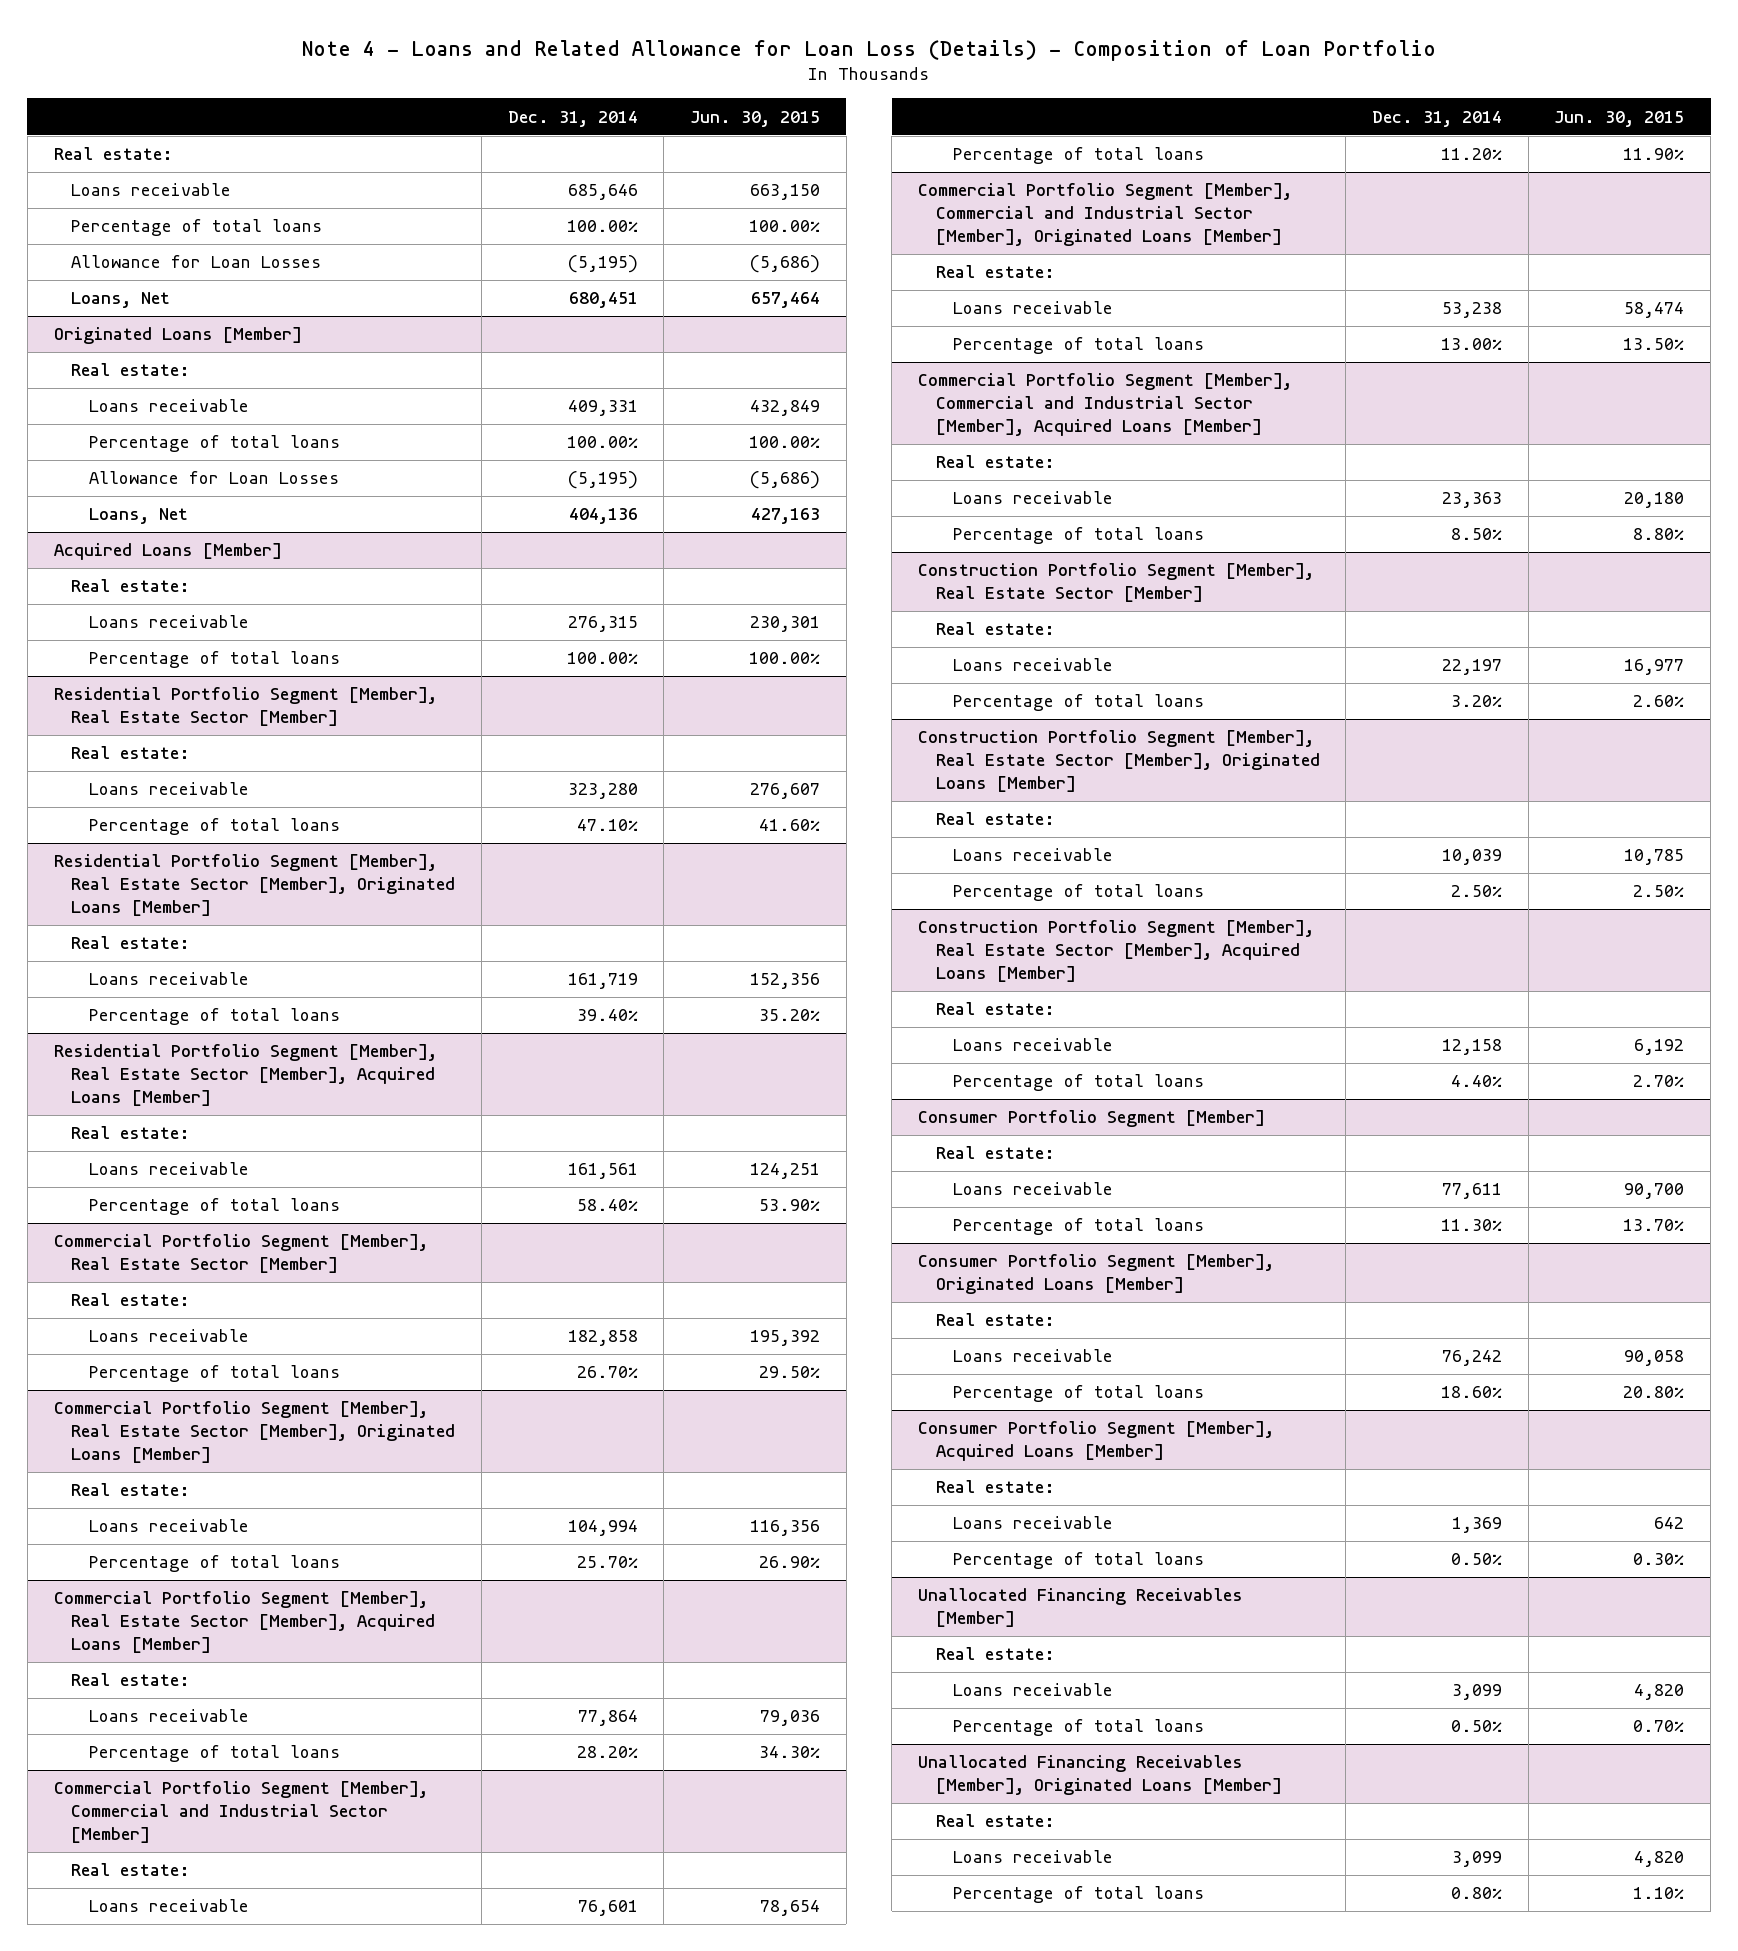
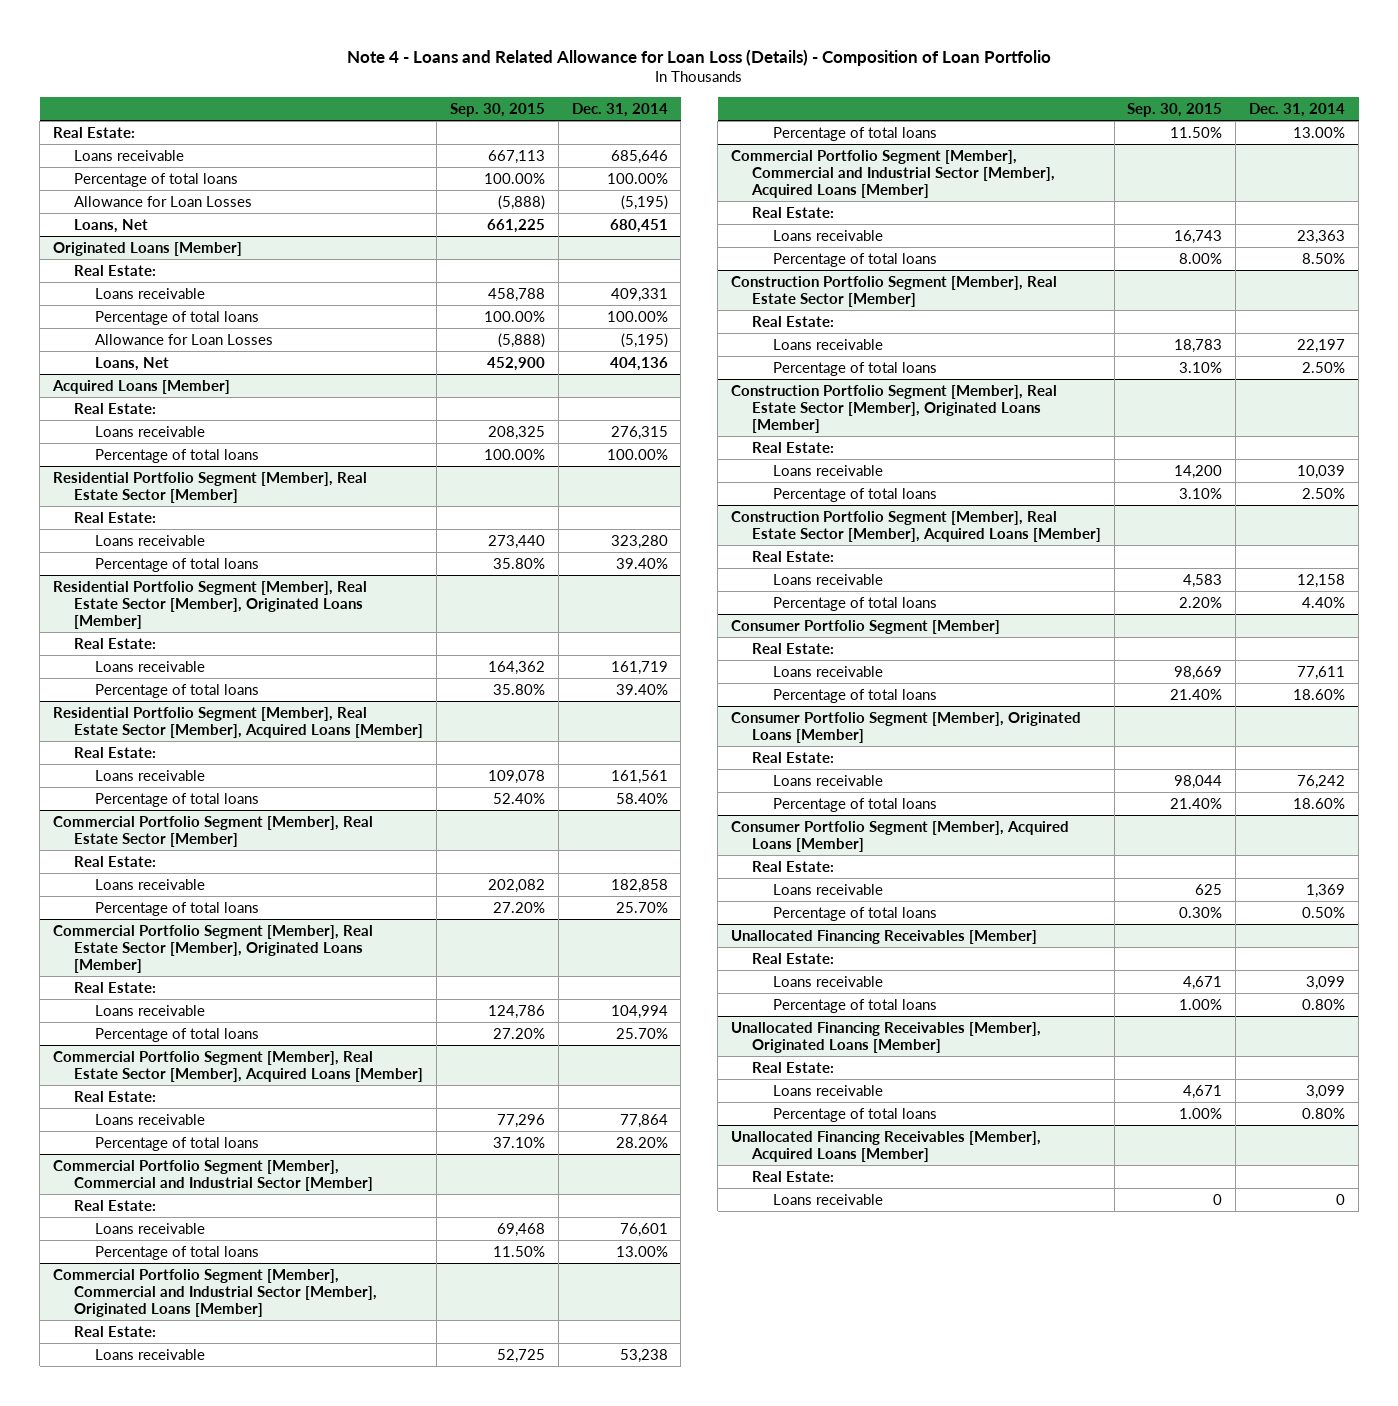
- | Dec. 31, 2014 | Jun. 30, 2015
+ | Sep. 30, 2015 | Dec. 31, 2014
- Real estate:
+ Real Estate:
@ Originated Loans [Member]
- Real estate:
+ Real Estate:
@ Acquired Loans [Member]
- Real estate:
+ Real Estate:
@ Residential Portfolio Segment [Member], Real Estate Sector [Member]
- Real estate:
+ Real Estate:
- Percentage of total loans | 47.10% | 41.60%
+ Percentage of total loans | 35.80% | 39.40%
@ Residential Portfolio Segment [Member], Real Estate Sector [Member], Originated Loans [Member]
- Real estate:
+ Real Estate:
@ Residential Portfolio Segment [Member], Real Estate Sector [Member], Acquired Loans [Member]
- Real estate:
+ Real Estate:
@ Commercial Portfolio Segment [Member], Real Estate Sector [Member]
- Real estate:
+ Real Estate:
- Percentage of total loans | 26.70% | 29.50%
+ Percentage of total loans | 27.20% | 25.70%
@ Commercial Portfolio Segment [Member], Real Estate Sector [Member], Originated Loans [Member]
- Real estate:
+ Real Estate:
@ Commercial Portfolio Segment [Member], Real Estate Sector [Member], Acquired Loans [Member]
- Real estate:
+ Real Estate:
@ Commercial Portfolio Segment [Member], Commercial and Industrial Sector [Member]
- Real estate:
+ Real Estate:
- Percentage of total loans | 11.20% | 11.90%
+ Percentage of total loans | 11.50% | 13.00%
@ Commercial Portfolio Segment [Member], Commercial and Industrial Sector [Member], Originated Loans [Member]
- Real estate:
+ Real Estate:
@ Commercial Portfolio Segment [Member], Commercial and Industrial Sector [Member], Acquired Loans [Member]
- Real estate:
+ Real Estate:
@ Construction Portfolio Segment [Member], Real Estate Sector [Member]
- Real estate:
+ Real Estate:
- Percentage of total loans | 3.20% | 2.60%
+ Percentage of total loans | 3.10% | 2.50%
@ Construction Portfolio Segment [Member], Real Estate Sector [Member], Originated Loans [Member]
- Real estate:
+ Real Estate:
@ Construction Portfolio Segment [Member], Real Estate Sector [Member], Acquired Loans [Member]
- Real estate:
+ Real Estate:
@ Consumer Portfolio Segment [Member]
- Real estate:
+ Real Estate:
- Percentage of total loans | 11.30% | 13.70%
+ Percentage of total loans | 21.40% | 18.60%
@ Consumer Portfolio Segment [Member], Originated Loans [Member]
- Real estate:
+ Real Estate:
@ Consumer Portfolio Segment [Member], Acquired Loans [Member]
- Real estate:
+ Real Estate:
@ Unallocated Financing Receivables [Member]
- Real estate:
+ Real Estate:
- Percentage of total loans | 0.50% | 0.70%
+ Percentage of total loans | 1.00% | 0.80%
@ Unallocated Financing Receivables [Member], Originated Loans [Member]
- Real estate:
+ Real Estate:
+ Unallocated Financing Receivables [Member], Acquired Loans [Member]
+ Real Estate:
+ Loans receivable | 0 | 0

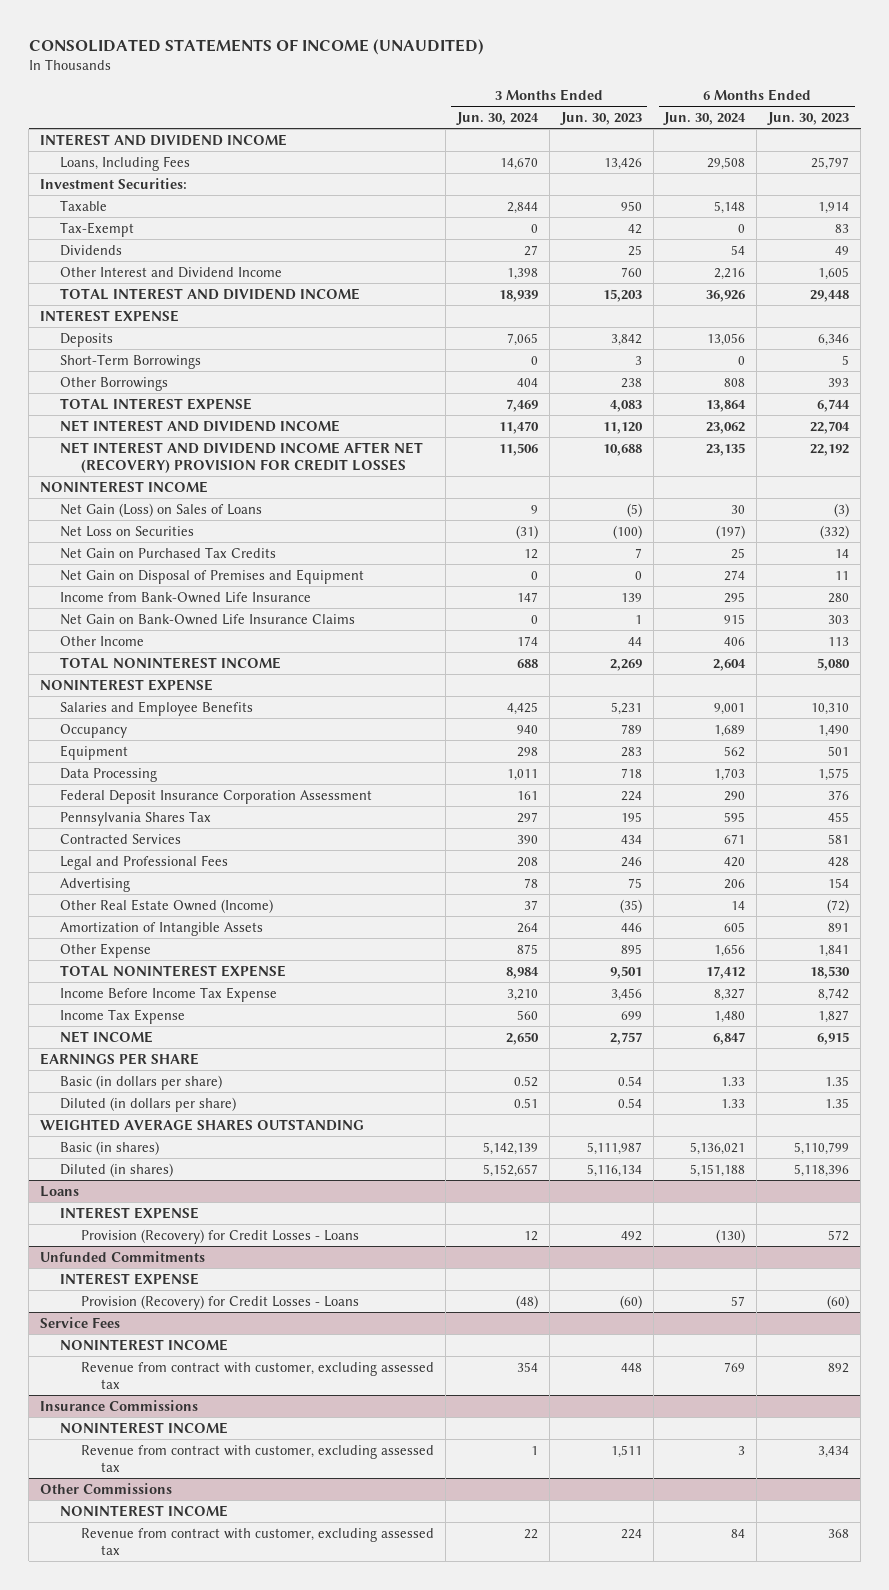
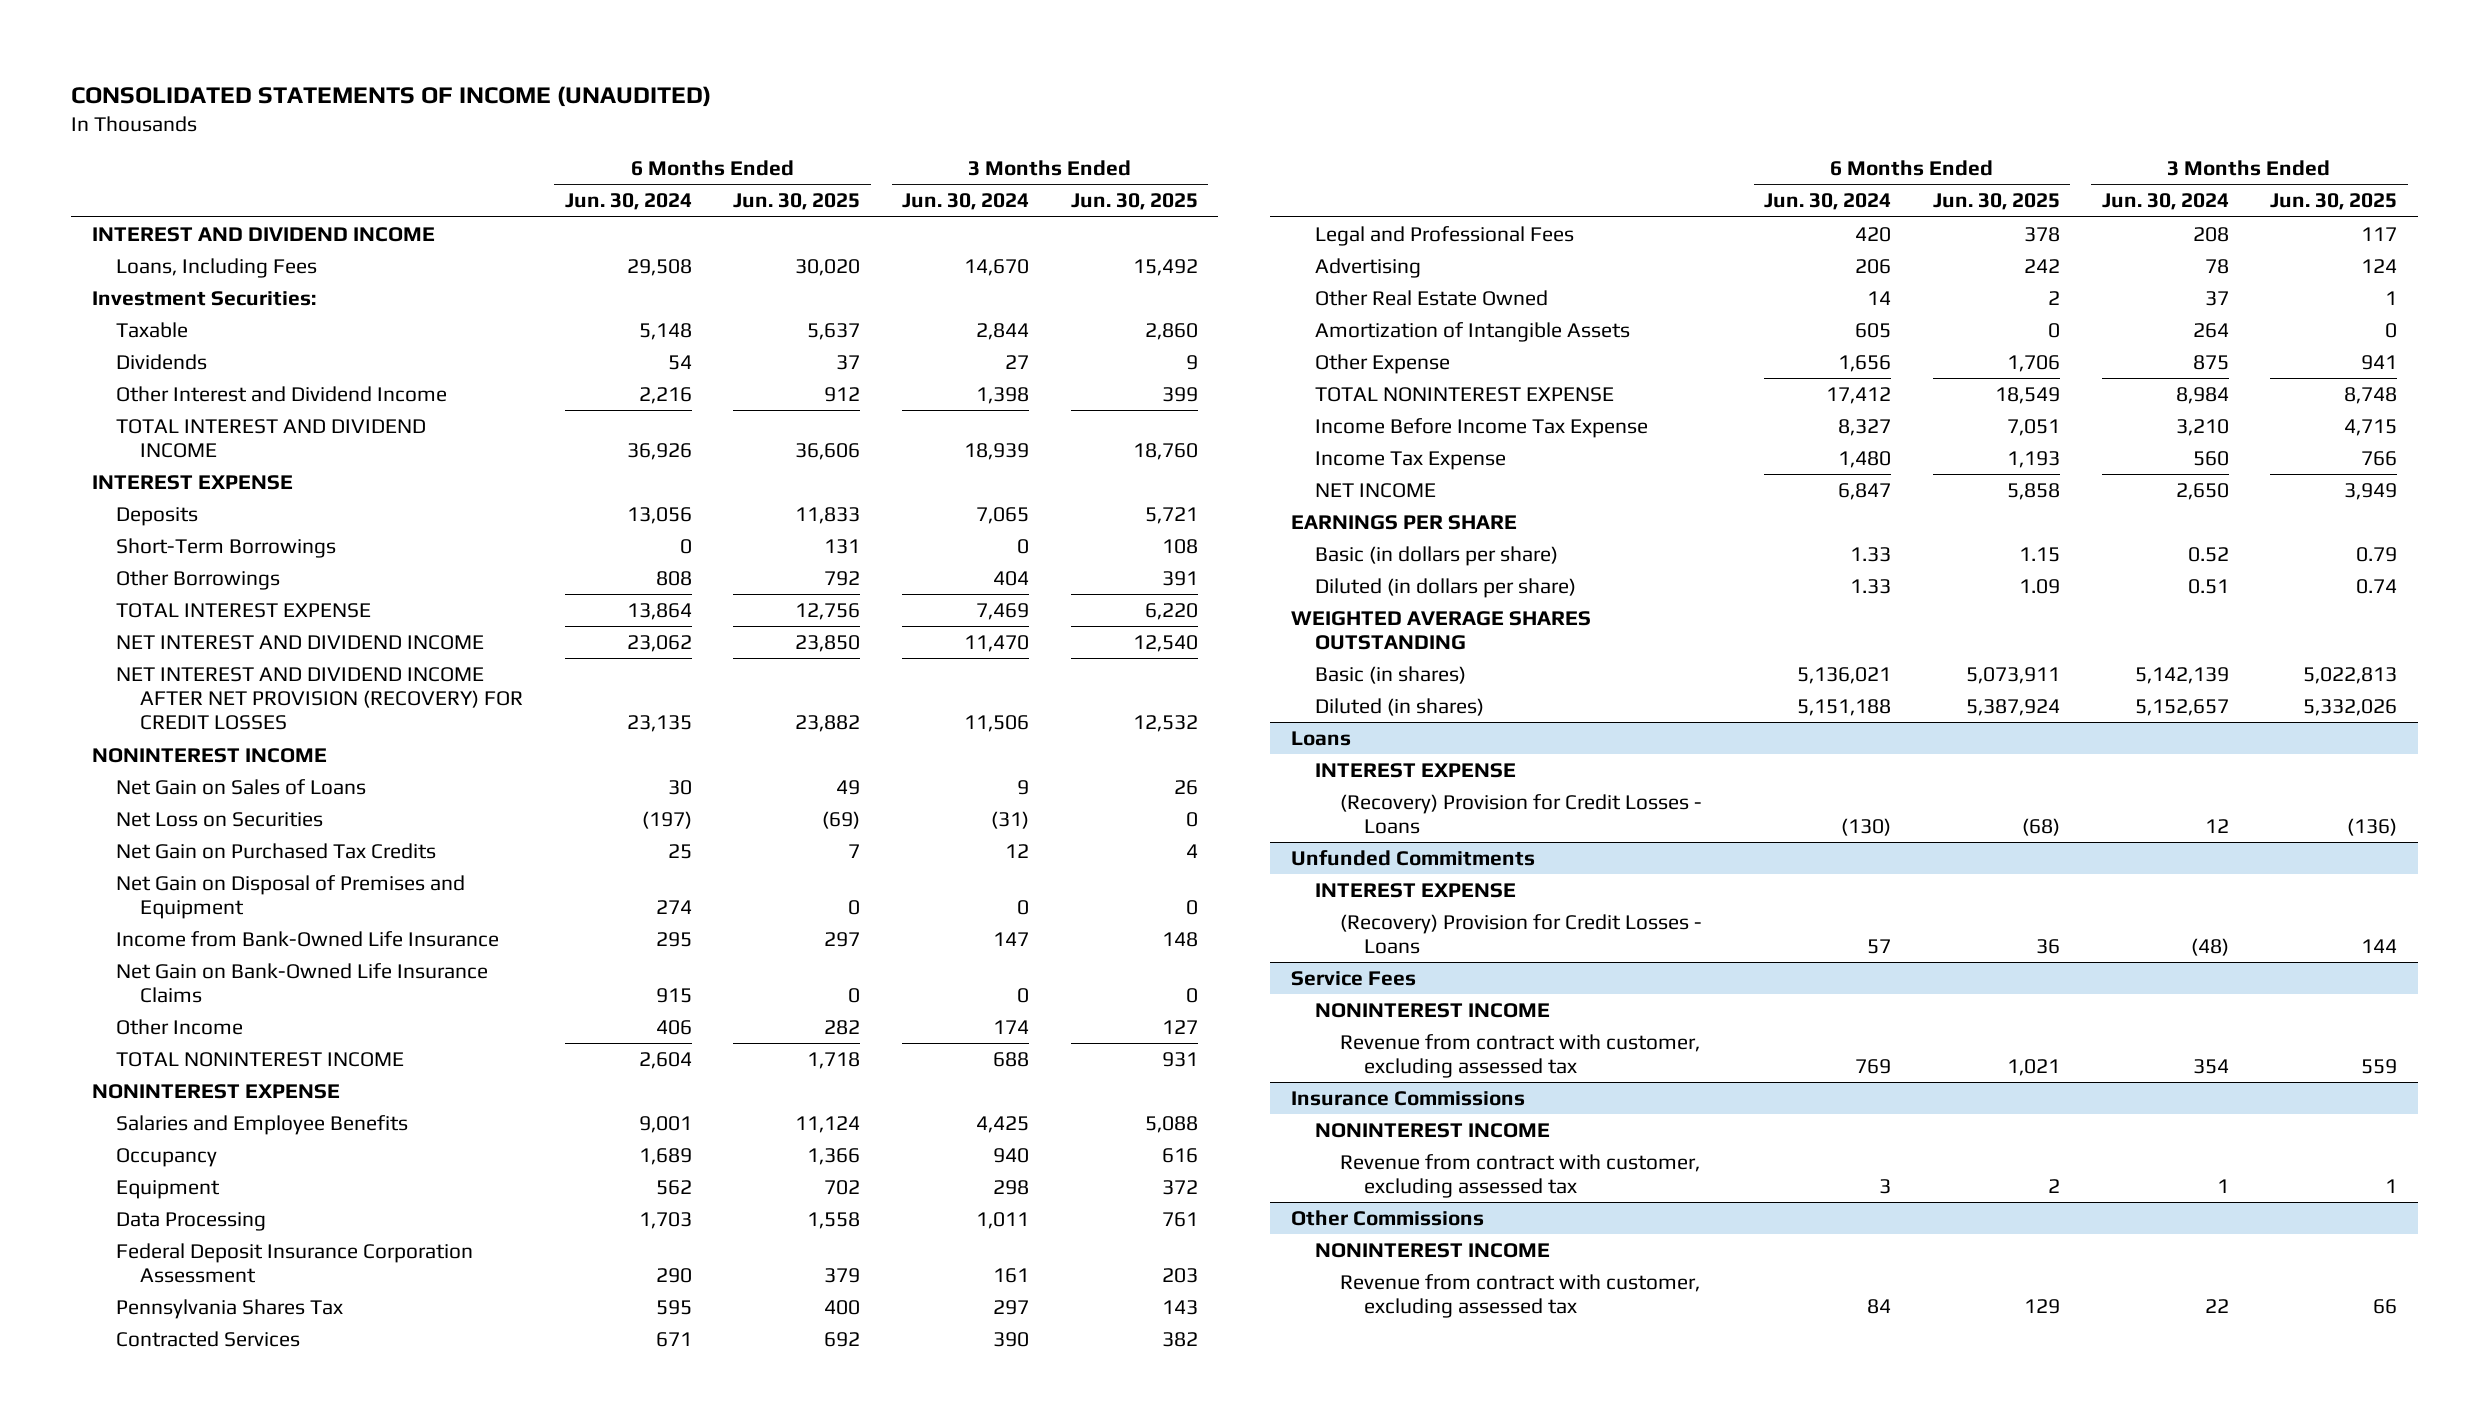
- | 3 Months Ended Jun. 30, 2024 | 3 Months Ended Jun. 30, 2023 | 6 Months Ended Jun. 30, 2024 | 6 Months Ended Jun. 30, 2023
+ | 6 Months Ended Jun. 30, 2024 | 6 Months Ended Jun. 30, 2025 | 3 Months Ended Jun. 30, 2024 | 3 Months Ended Jun. 30, 2025
- Tax-Exempt | 0 | 42 | 0 | 83
- NET INTEREST AND DIVIDEND INCOME AFTER NET (RECOVERY) PROVISION FOR CREDIT LOSSES | 11,506 | 10,688 | 23,135 | 22,192
+ NET INTEREST AND DIVIDEND INCOME AFTER NET PROVISION (RECOVERY) FOR CREDIT LOSSES | 23,135 | 23,882 | 11,506 | 12,532
- Net Gain (Loss) on Sales of Loans | 9 | (5) | 30 | (3)
+ Net Gain on Sales of Loans | 30 | 49 | 9 | 26
- Other Real Estate Owned (Income) | 37 | (35) | 14 | (72)
+ Other Real Estate Owned | 14 | 2 | 37 | 1
@ Loans
- Provision (Recovery) for Credit Losses - Loans | 12 | 492 | (130) | 572
+ (Recovery) Provision for Credit Losses - Loans | (130) | (68) | 12 | (136)
@ Unfunded Commitments
- Provision (Recovery) for Credit Losses - Loans | (48) | (60) | 57 | (60)
+ (Recovery) Provision for Credit Losses - Loans | 57 | 36 | (48) | 144

